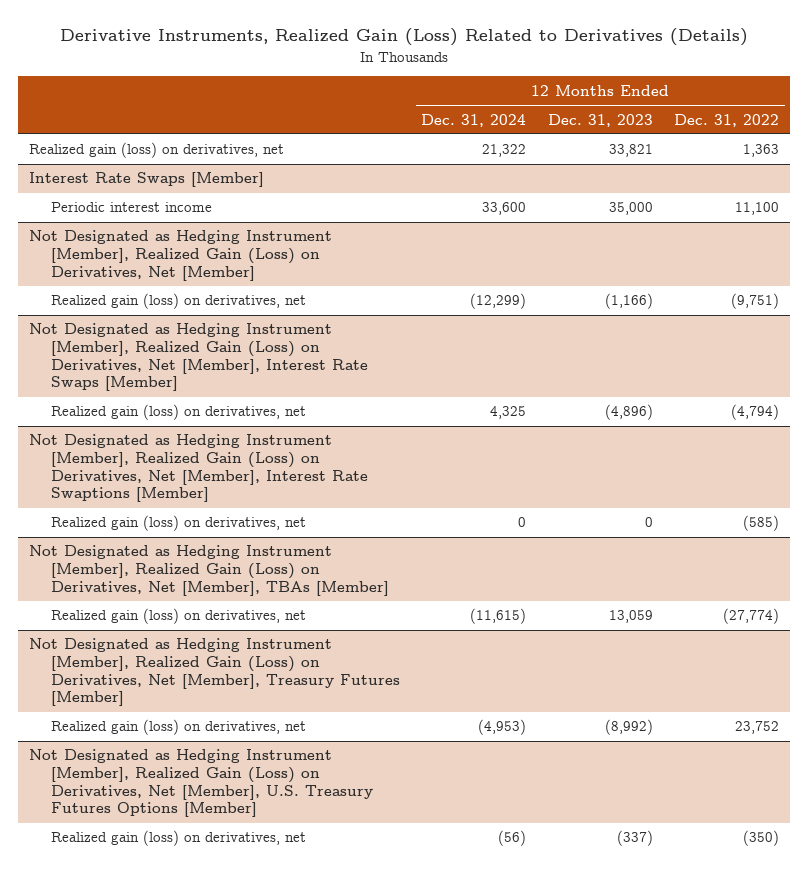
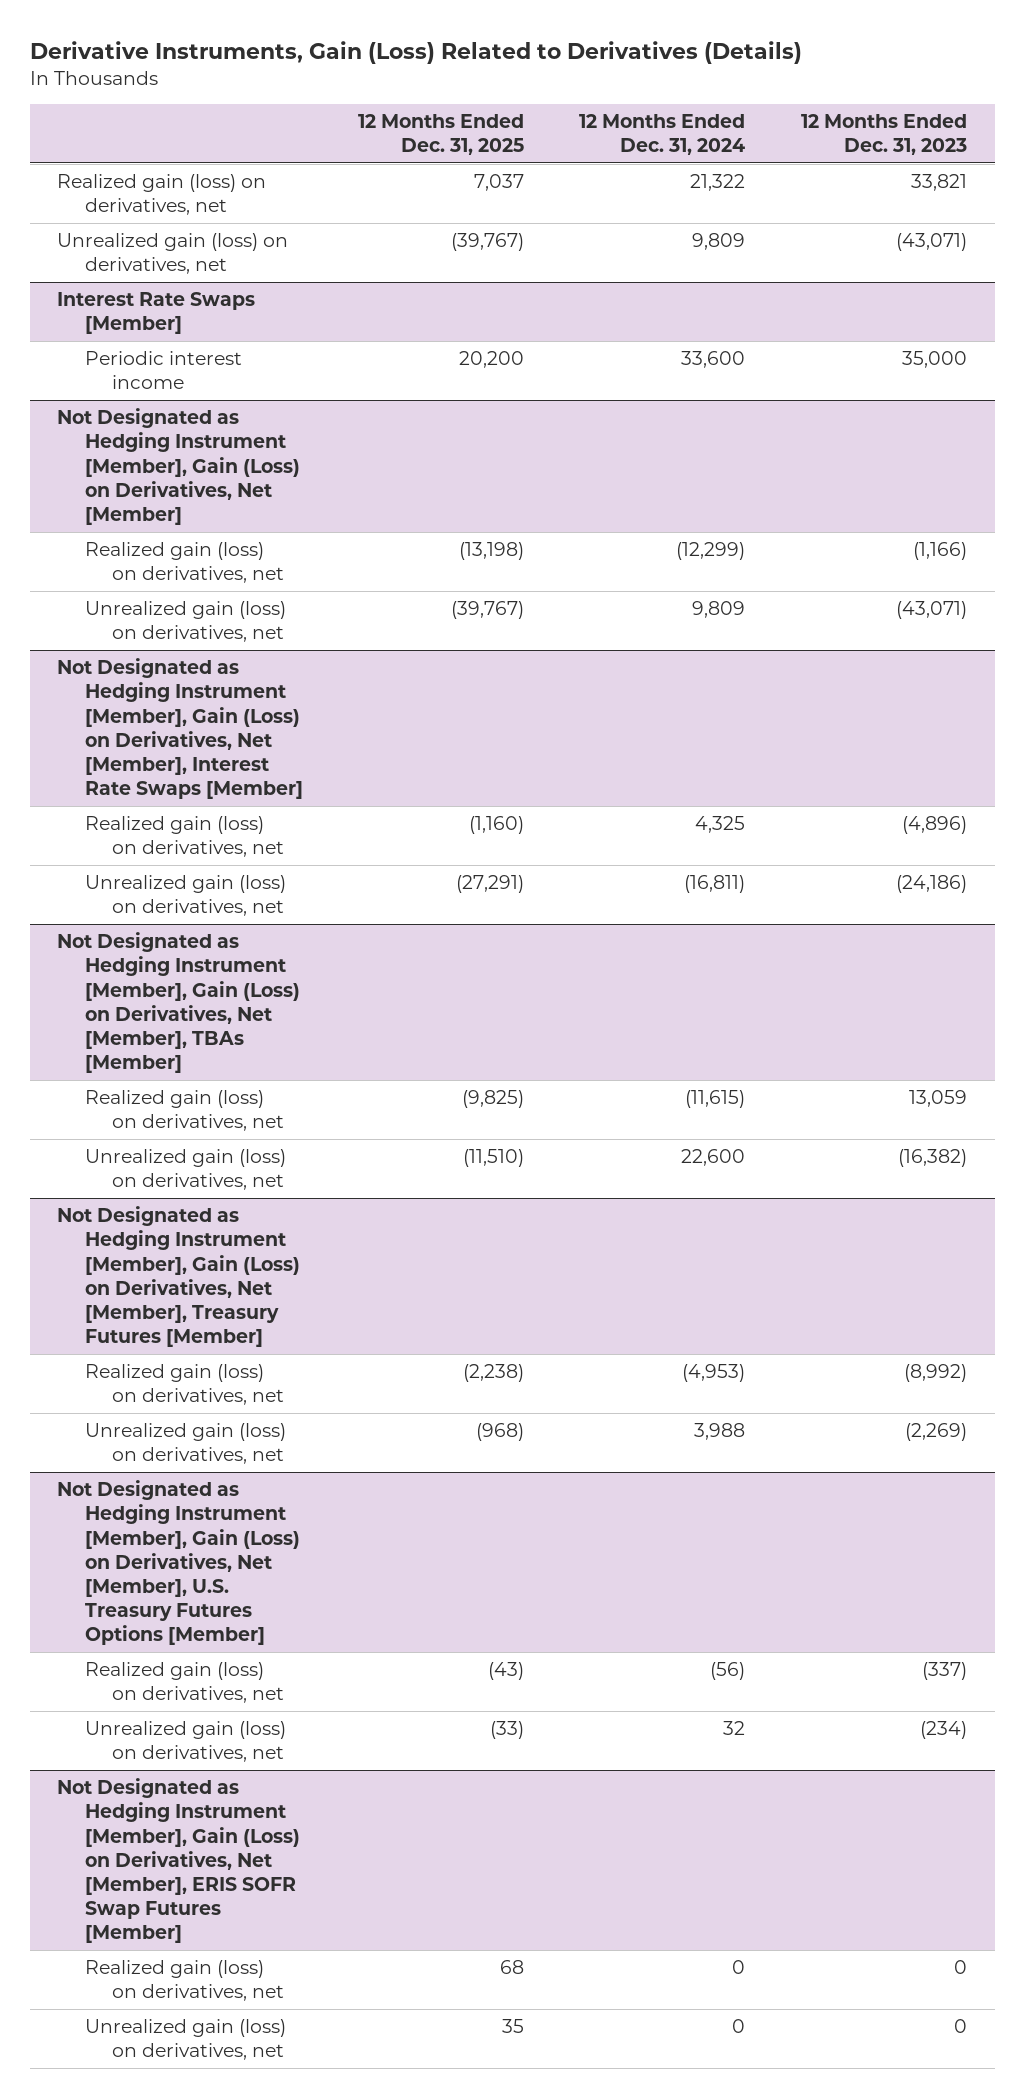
- Derivative Instruments, Realized Gain (Loss) Related to Derivatives (Details)
+ Derivative Instruments, Gain (Loss) Related to Derivatives (Details)
- | 12 Months Ended Dec. 31, 2024 | 12 Months Ended Dec. 31, 2023 | 12 Months Ended Dec. 31, 2022
+ | 12 Months Ended Dec. 31, 2025 | 12 Months Ended Dec. 31, 2024 | 12 Months Ended Dec. 31, 2023
+ Unrealized gain (loss) on derivatives, net | (39,767) | 9,809 | (43,071)
- Not Designated as Hedging Instrument [Member], Realized Gain (Loss) on Derivatives, Net [Member]
+ Not Designated as Hedging Instrument [Member], Gain (Loss) on Derivatives, Net [Member]
- Not Designated as Hedging Instrument [Member], Realized Gain (Loss) on Derivatives, Net [Member], Interest Rate Swaps [Member]
+ Unrealized gain (loss) on derivatives, net | (39,767) | 9,809 | (43,071)
+ Not Designated as Hedging Instrument [Member], Gain (Loss) on Derivatives, Net [Member], Interest Rate Swaps [Member]
- Not Designated as Hedging Instrument [Member], Realized Gain (Loss) on Derivatives, Net [Member], Interest Rate Swaptions [Member]
- Realized gain (loss) on derivatives, net | 0 | 0 | (585)
- Not Designated as Hedging Instrument [Member], Realized Gain (Loss) on Derivatives, Net [Member], TBAs [Member]
+ Unrealized gain (loss) on derivatives, net | (27,291) | (16,811) | (24,186)
+ Not Designated as Hedging Instrument [Member], Gain (Loss) on Derivatives, Net [Member], TBAs [Member]
- Not Designated as Hedging Instrument [Member], Realized Gain (Loss) on Derivatives, Net [Member], Treasury Futures [Member]
+ Unrealized gain (loss) on derivatives, net | (11,510) | 22,600 | (16,382)
+ Not Designated as Hedging Instrument [Member], Gain (Loss) on Derivatives, Net [Member], Treasury Futures [Member]
- Not Designated as Hedging Instrument [Member], Realized Gain (Loss) on Derivatives, Net [Member], U.S. Treasury Futures Options [Member]
+ Unrealized gain (loss) on derivatives, net | (968) | 3,988 | (2,269)
+ Not Designated as Hedging Instrument [Member], Gain (Loss) on Derivatives, Net [Member], U.S. Treasury Futures Options [Member]
+ Unrealized gain (loss) on derivatives, net | (33) | 32 | (234)
+ Not Designated as Hedging Instrument [Member], Gain (Loss) on Derivatives, Net [Member], ERIS SOFR Swap Futures [Member]
+ Realized gain (loss) on derivatives, net | 68 | 0 | 0
+ Unrealized gain (loss) on derivatives, net | 35 | 0 | 0

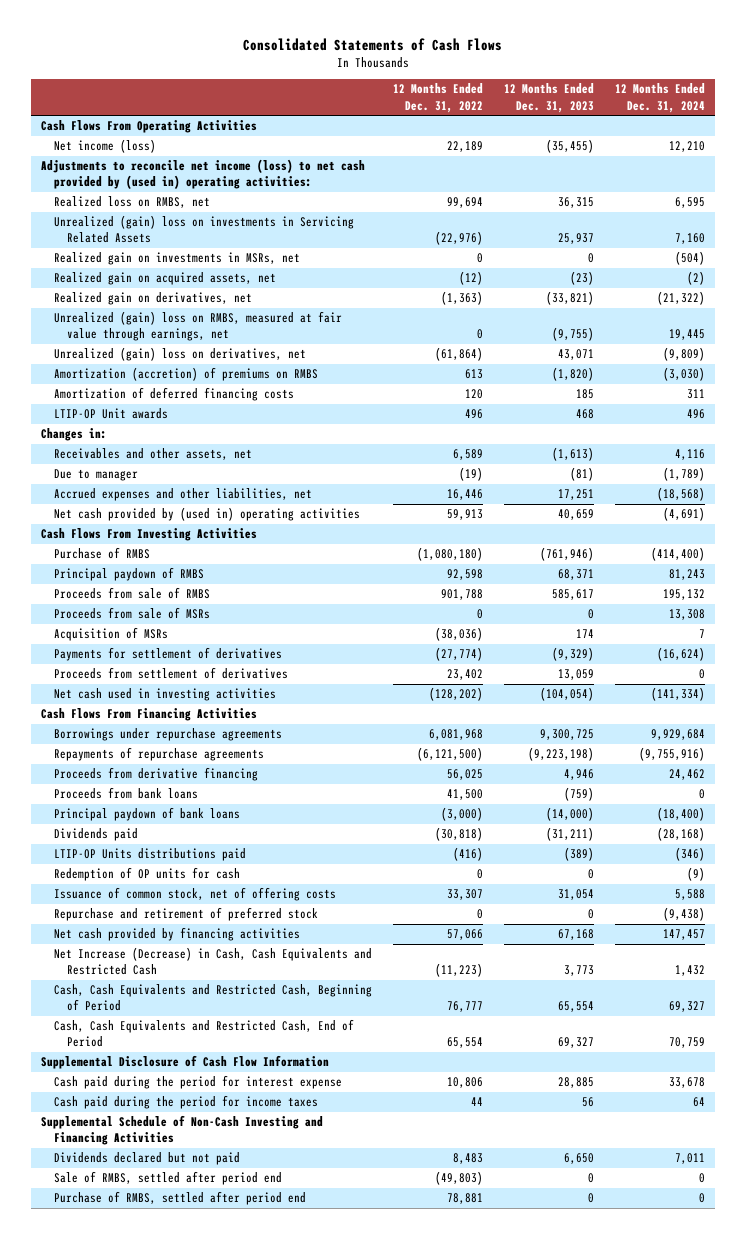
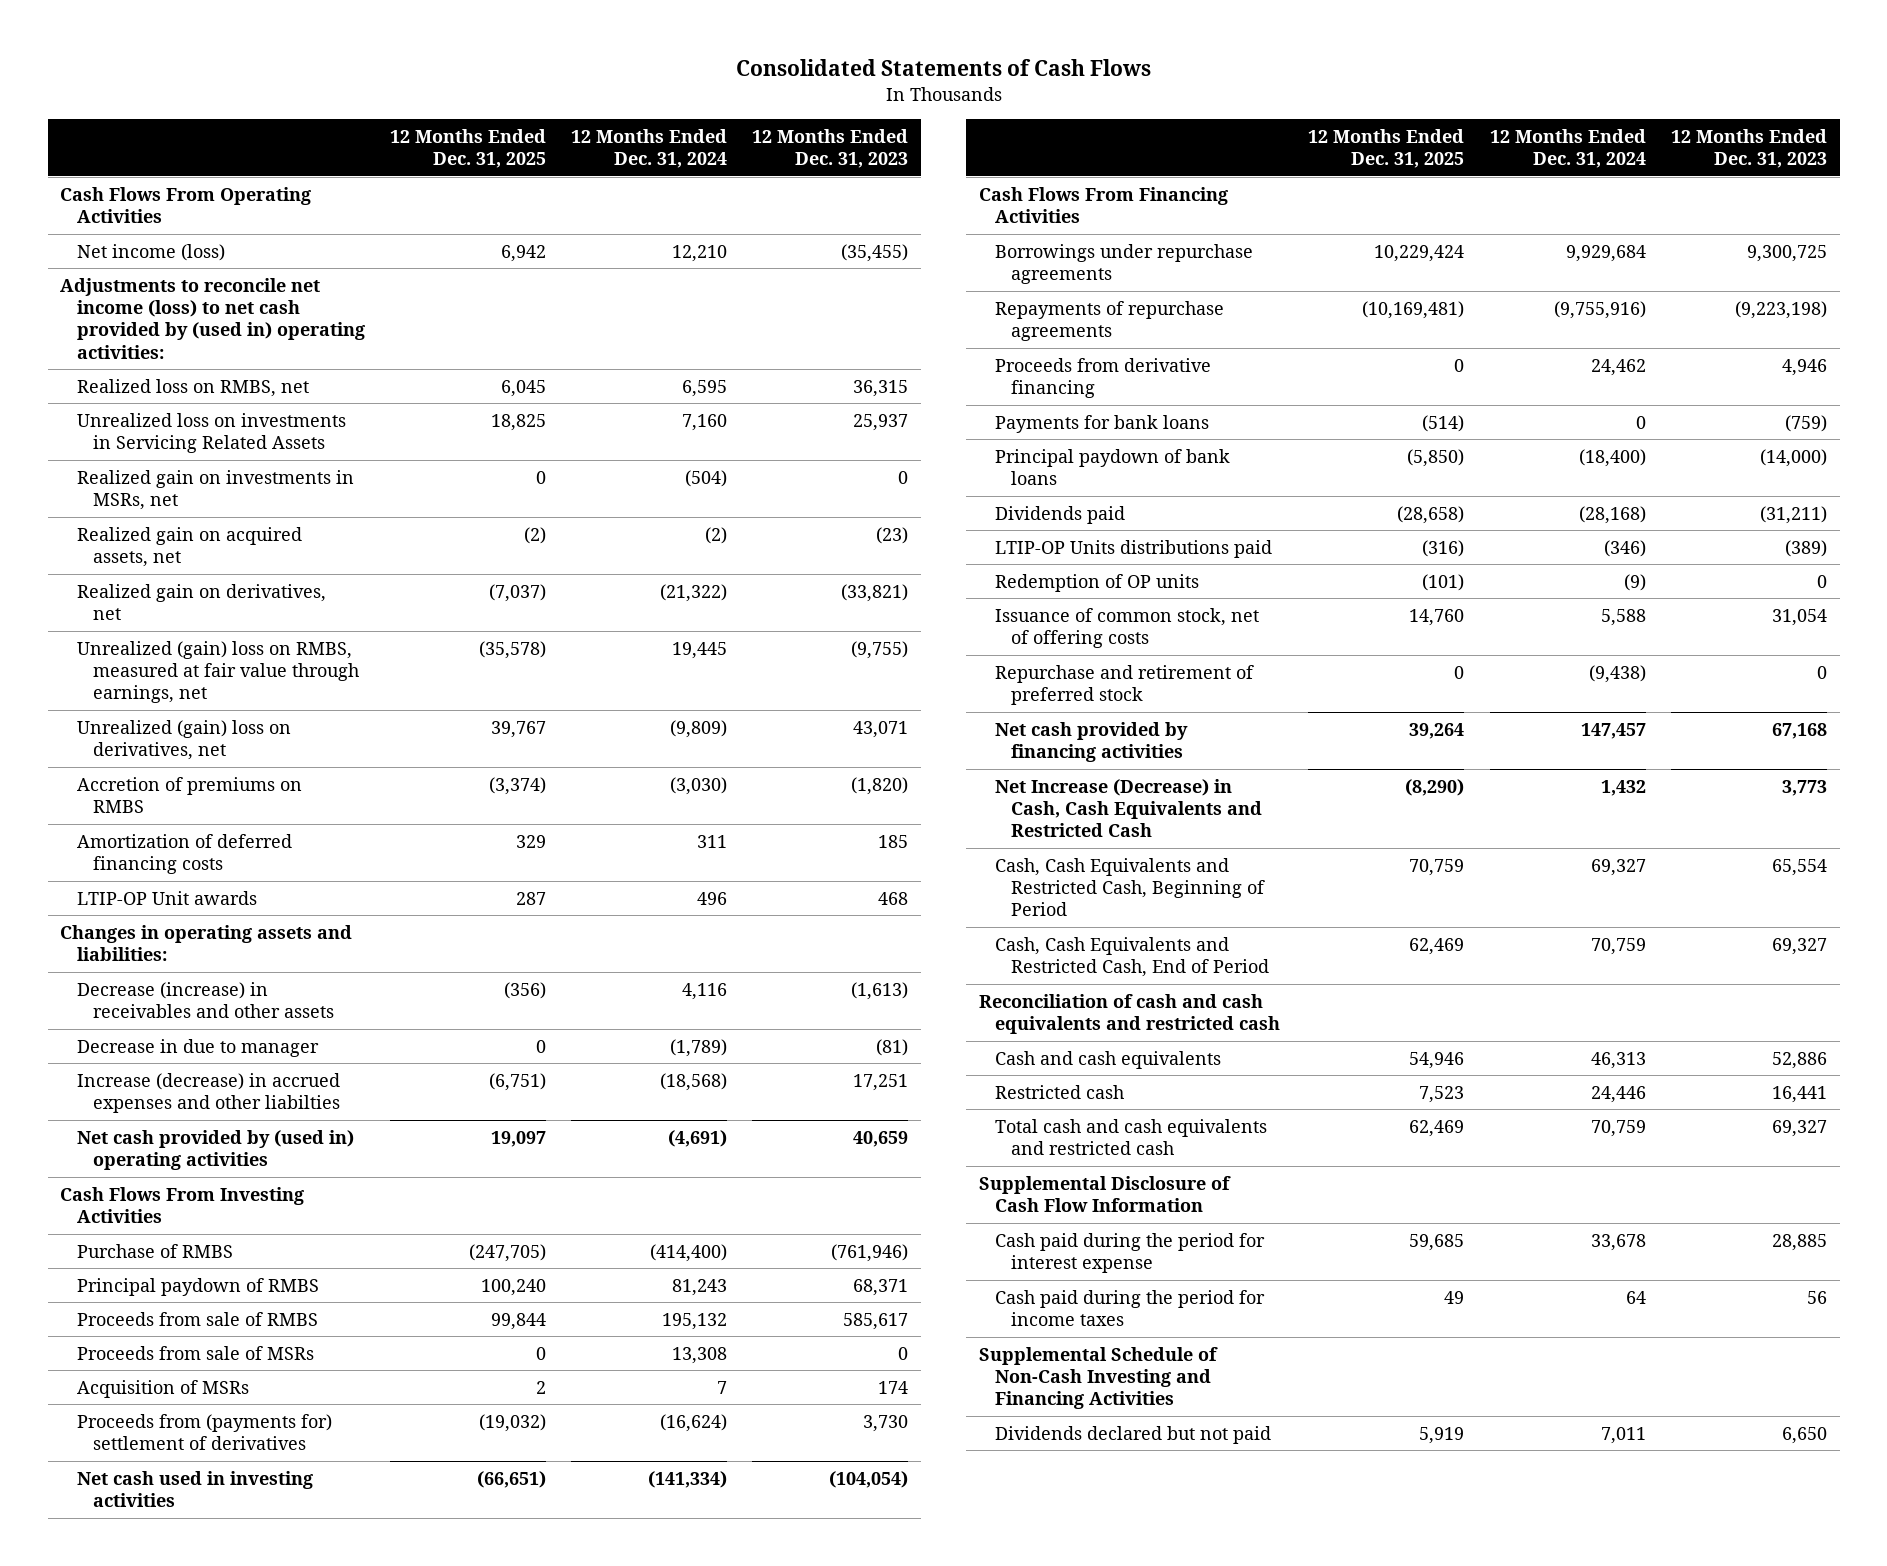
- | 12 Months Ended Dec. 31, 2022 | 12 Months Ended Dec. 31, 2023 | 12 Months Ended Dec. 31, 2024
+ | 12 Months Ended Dec. 31, 2025 | 12 Months Ended Dec. 31, 2024 | 12 Months Ended Dec. 31, 2023
- Unrealized (gain) loss on investments in Servicing Related Assets | (22,976) | 25,937 | 7,160
+ Unrealized loss on investments in Servicing Related Assets | 18,825 | 7,160 | 25,937
- Amortization (accretion) of premiums on RMBS | 613 | (1,820) | (3,030)
+ Accretion of premiums on RMBS | (3,374) | (3,030) | (1,820)
- Changes in:
- Receivables and other assets, net | 6,589 | (1,613) | 4,116
- Due to manager | (19) | (81) | (1,789)
- Accrued expenses and other liabilities, net | 16,446 | 17,251 | (18,568)
+ Changes in operating assets and liabilities:
+ Decrease (increase) in receivables and other assets | (356) | 4,116 | (1,613)
+ Decrease in due to manager | 0 | (1,789) | (81)
+ Increase (decrease) in accrued expenses and other liabilties | (6,751) | (18,568) | 17,251
- Payments for settlement of derivatives | (27,774) | (9,329) | (16,624)
- Proceeds from settlement of derivatives | 23,402 | 13,059 | 0
+ Proceeds from (payments for) settlement of derivatives | (19,032) | (16,624) | 3,730
- Proceeds from bank loans | 41,500 | (759) | 0
+ Payments for bank loans | (514) | 0 | (759)
- Redemption of OP units for cash | 0 | 0 | (9)
+ Redemption of OP units | (101) | (9) | 0
+ Reconciliation of cash and cash equivalents and restricted cash
+ Cash and cash equivalents | 54,946 | 46,313 | 52,886
+ Restricted cash | 7,523 | 24,446 | 16,441
+ Total cash and cash equivalents and restricted cash | 62,469 | 70,759 | 69,327
- Sale of RMBS, settled after period end | (49,803) | 0 | 0
- Purchase of RMBS, settled after period end | 78,881 | 0 | 0

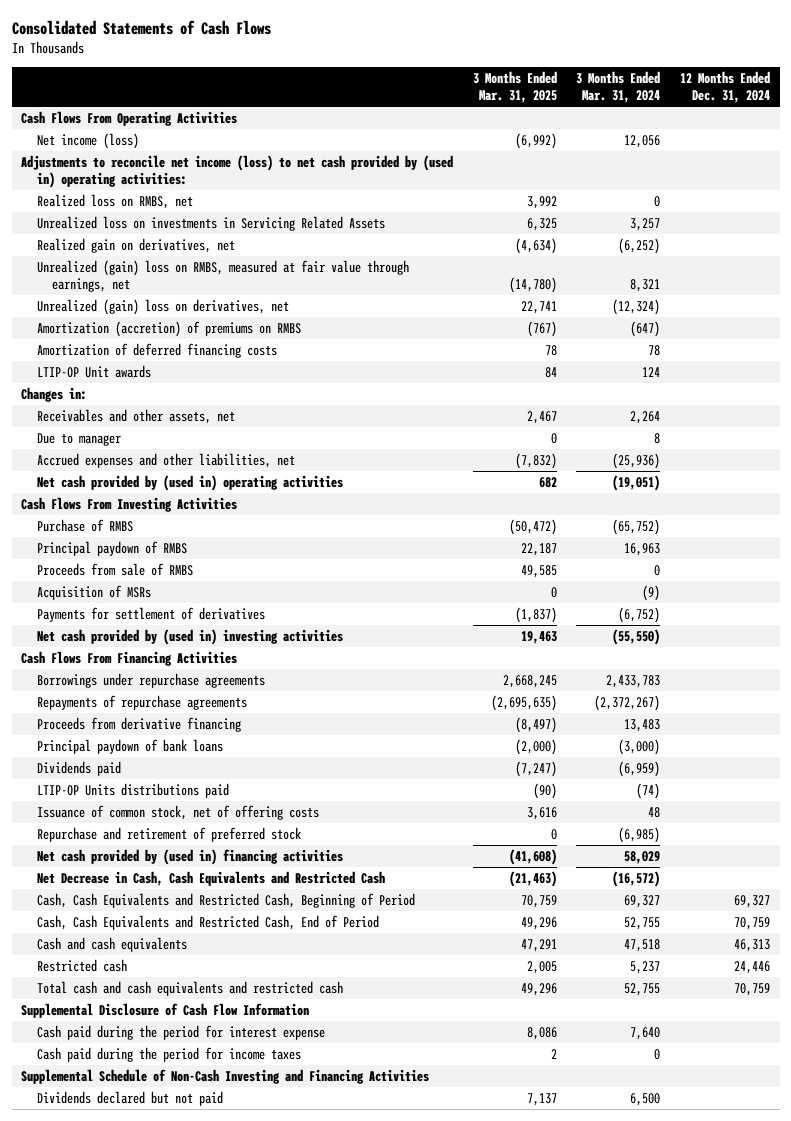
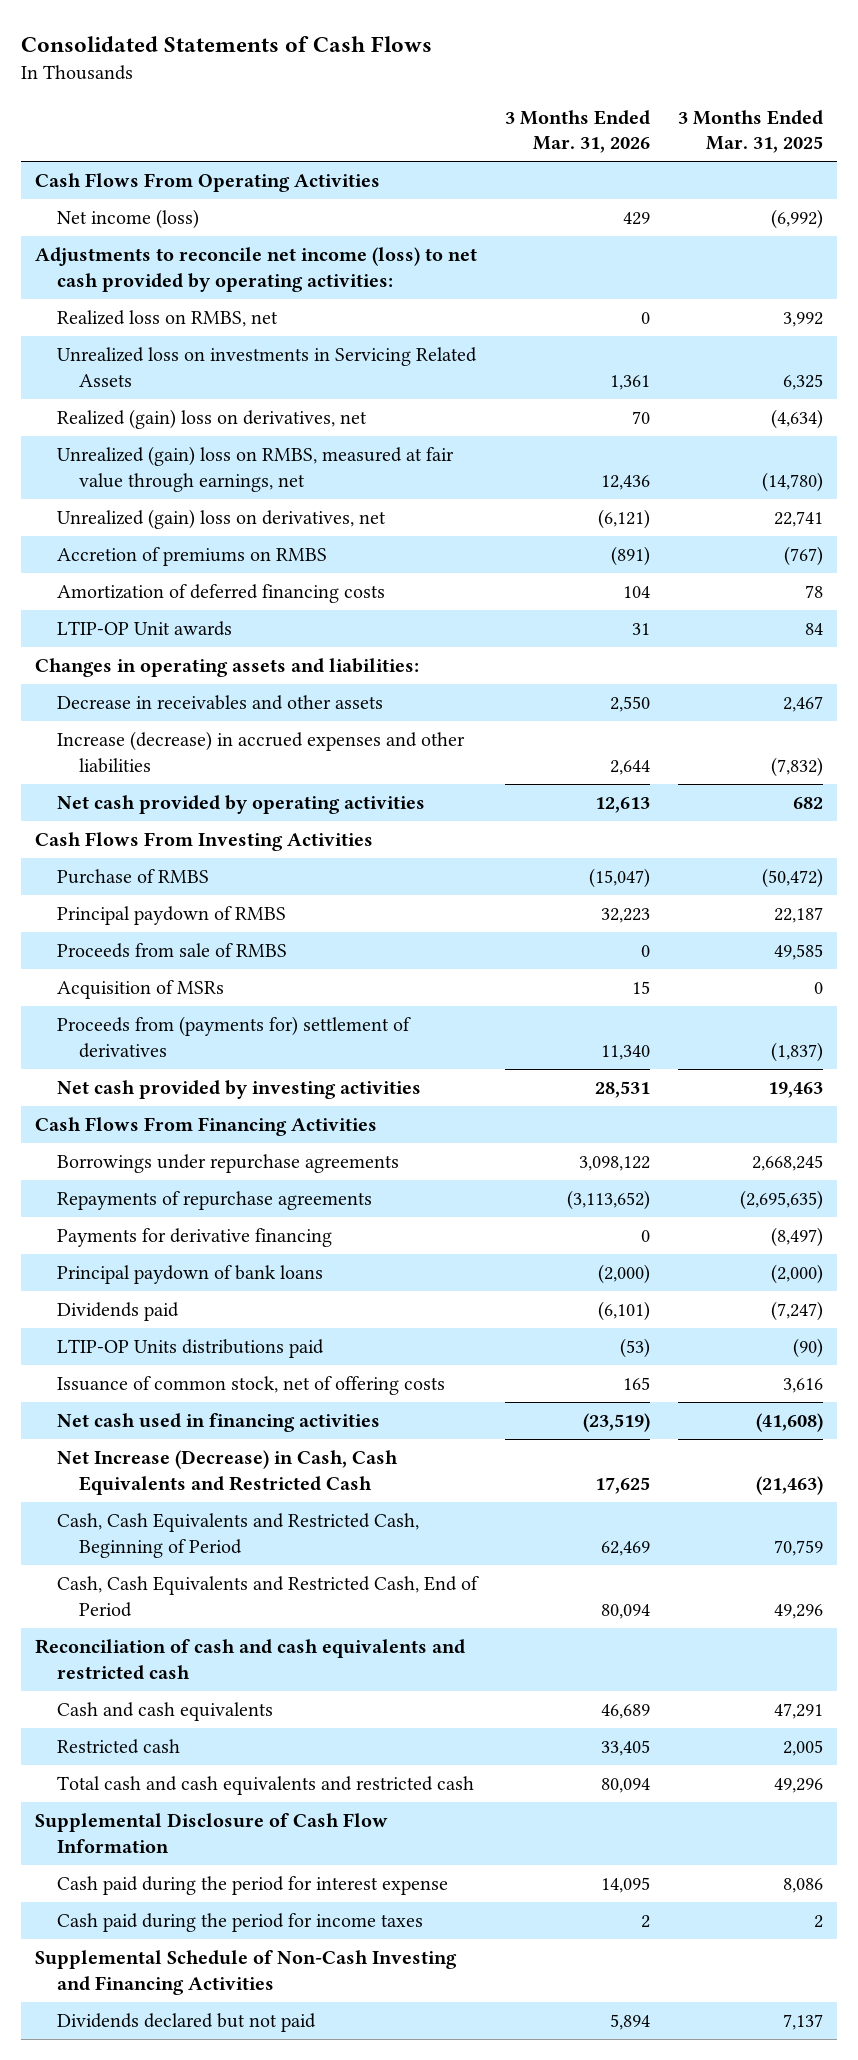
- | 3 Months Ended Mar. 31, 2025 | 3 Months Ended Mar. 31, 2024 | 12 Months Ended Dec. 31, 2024
+ | 3 Months Ended Mar. 31, 2026 | 3 Months Ended Mar. 31, 2025
- Adjustments to reconcile net income (loss) to net cash provided by (used in) operating activities:
+ Adjustments to reconcile net income (loss) to net cash provided by operating activities:
- Realized gain on derivatives, net | (4,634) | (6,252) |
+ Realized (gain) loss on derivatives, net | 70 | (4,634)
- Amortization (accretion) of premiums on RMBS | (767) | (647) |
+ Accretion of premiums on RMBS | (891) | (767)
- Changes in:
- Receivables and other assets, net | 2,467 | 2,264 |
- Due to manager | 0 | 8 |
- Accrued expenses and other liabilities, net | (7,832) | (25,936) |
- Net cash provided by (used in) operating activities | 682 | (19,051) |
+ Changes in operating assets and liabilities:
+ Decrease in receivables and other assets | 2,550 | 2,467
+ Increase (decrease) in accrued expenses and other liabilities | 2,644 | (7,832)
+ Net cash provided by operating activities | 12,613 | 682
- Payments for settlement of derivatives | (1,837) | (6,752) |
- Net cash provided by (used in) investing activities | 19,463 | (55,550) |
+ Proceeds from (payments for) settlement of derivatives | 11,340 | (1,837)
+ Net cash provided by investing activities | 28,531 | 19,463
- Proceeds from derivative financing | (8,497) | 13,483 |
+ Payments for derivative financing | 0 | (8,497)
- Repurchase and retirement of preferred stock | 0 | (6,985) |
- Net cash provided by (used in) financing activities | (41,608) | 58,029 |
- Net Decrease in Cash, Cash Equivalents and Restricted Cash | (21,463) | (16,572) |
+ Net cash used in financing activities | (23,519) | (41,608)
+ Net Increase (Decrease) in Cash, Cash Equivalents and Restricted Cash | 17,625 | (21,463)
+ Reconciliation of cash and cash equivalents and restricted cash

